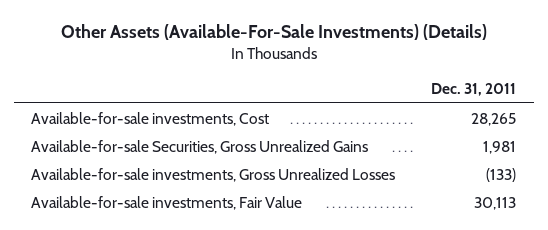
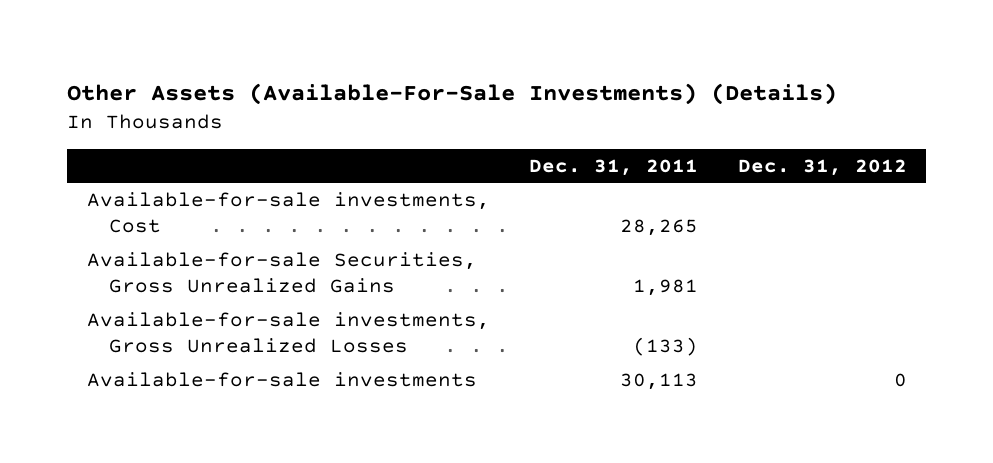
- | Dec. 31, 2011
+ | Dec. 31, 2011 | Dec. 31, 2012
- Available-for-sale investments, Fair Value | 30,113
+ Available-for-sale investments | 30,113 | 0

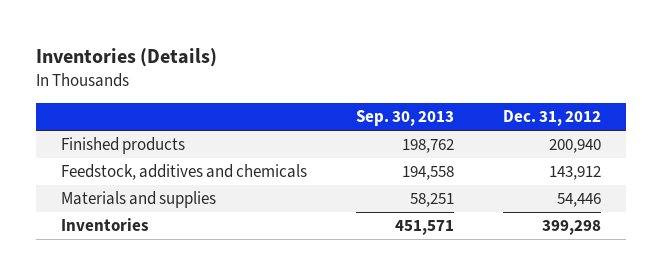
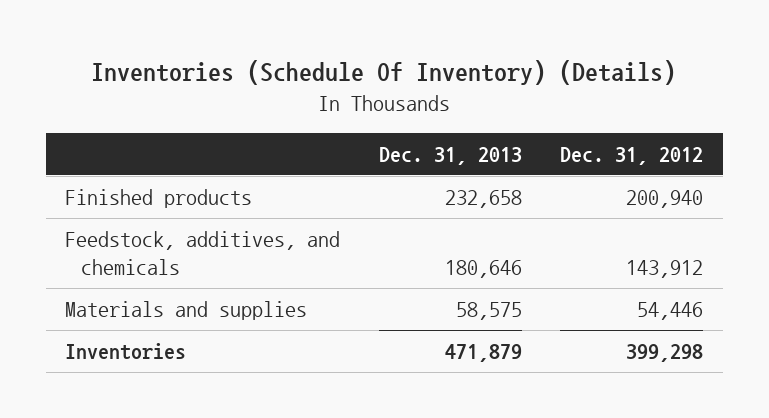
- Inventories (Details)
+ Inventories (Schedule Of Inventory) (Details)
- | Sep. 30, 2013 | Dec. 31, 2012
+ | Dec. 31, 2013 | Dec. 31, 2012
- Feedstock, additives and chemicals | 194,558 | 143,912
+ Feedstock, additives, and chemicals | 180,646 | 143,912

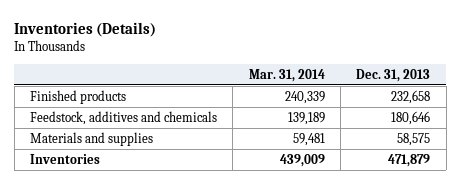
- Inventories (Schedule Of Inventory) (Details)
+ Inventories (Details)
- | Dec. 31, 2013 | Dec. 31, 2012
+ | Mar. 31, 2014 | Dec. 31, 2013
- Feedstock, additives, and chemicals | 180,646 | 143,912
+ Feedstock, additives and chemicals | 139,189 | 180,646

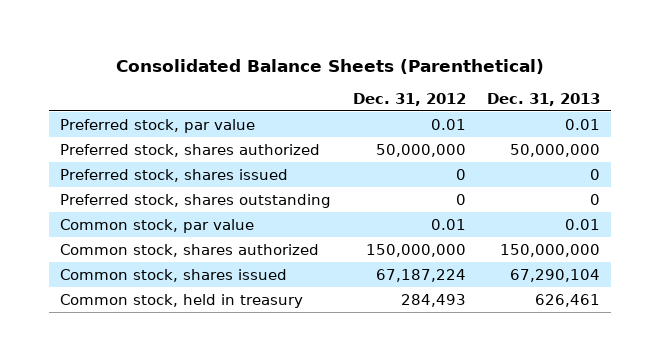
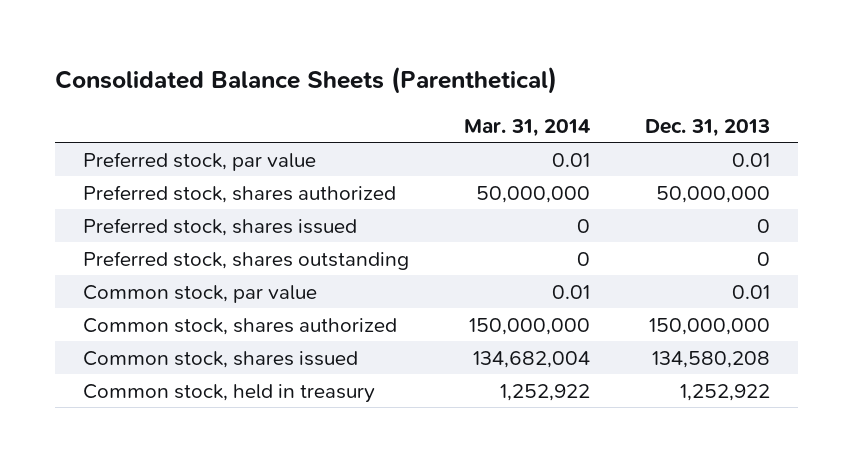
- | Dec. 31, 2012 | Dec. 31, 2013
+ | Mar. 31, 2014 | Dec. 31, 2013
- Common stock, shares issued | 67,187,224 | 67,290,104
- Common stock, held in treasury | 284,493 | 626,461
+ Common stock, shares issued | 134,682,004 | 134,580,208
+ Common stock, held in treasury | 1,252,922 | 1,252,922

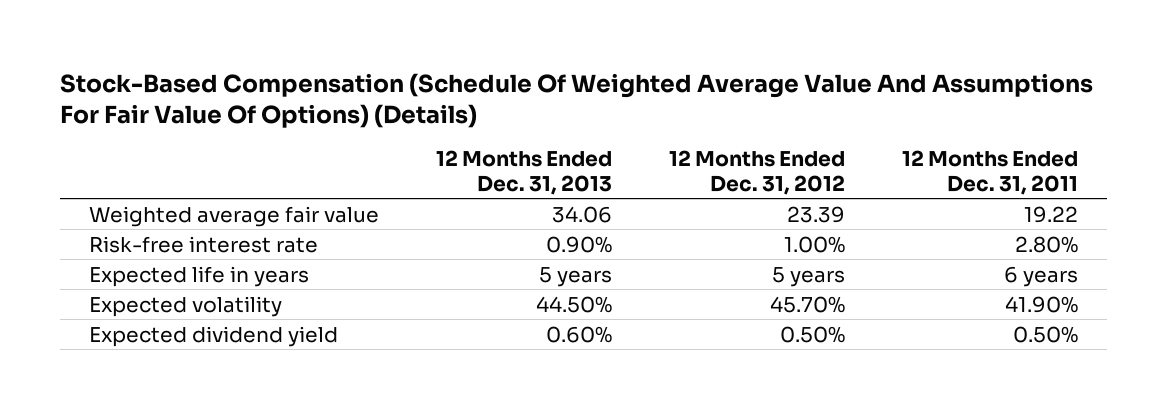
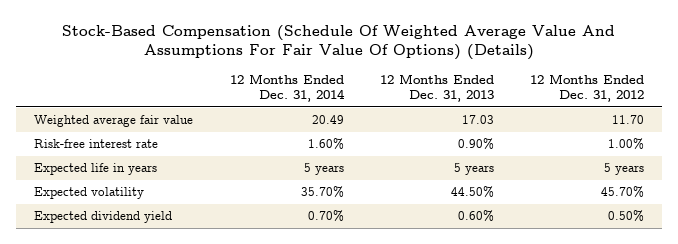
- | 12 Months Ended Dec. 31, 2013 | 12 Months Ended Dec. 31, 2012 | 12 Months Ended Dec. 31, 2011
+ | 12 Months Ended Dec. 31, 2014 | 12 Months Ended Dec. 31, 2013 | 12 Months Ended Dec. 31, 2012
- Weighted average fair value | 34.06 | 23.39 | 19.22
+ Weighted average fair value | 20.49 | 17.03 | 11.70

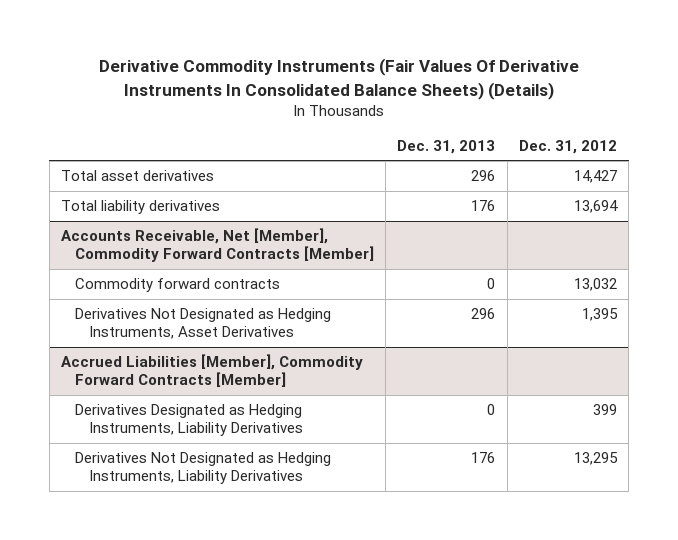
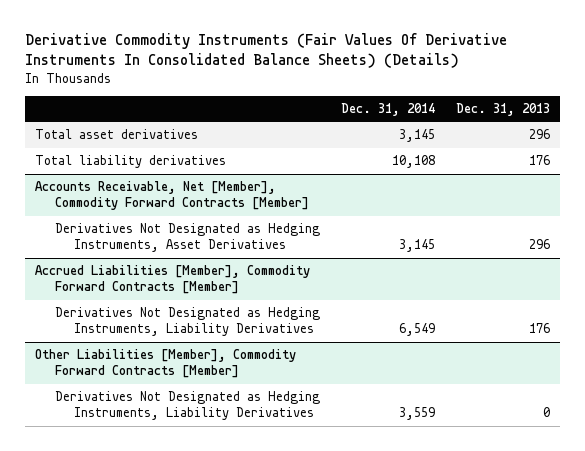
- | Dec. 31, 2013 | Dec. 31, 2012
+ | Dec. 31, 2014 | Dec. 31, 2013
@ Accounts Receivable, Net [Member], Commodity Forward Contracts [Member]
- Commodity forward contracts | 0 | 13,032
@ Accrued Liabilities [Member], Commodity Forward Contracts [Member]
- Derivatives Designated as Hedging Instruments, Liability Derivatives | 0 | 399
+ Other Liabilities [Member], Commodity Forward Contracts [Member]
+ Derivatives Not Designated as Hedging Instruments, Liability Derivatives | 3,559 | 0

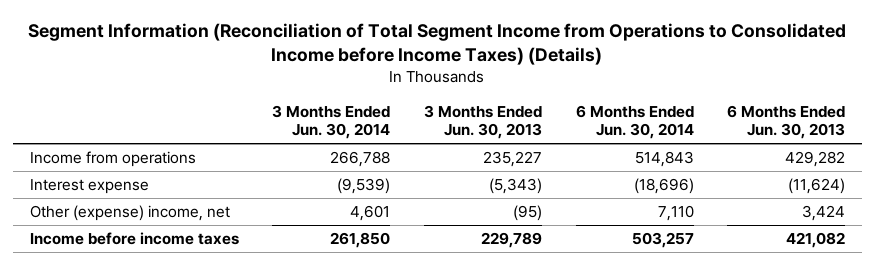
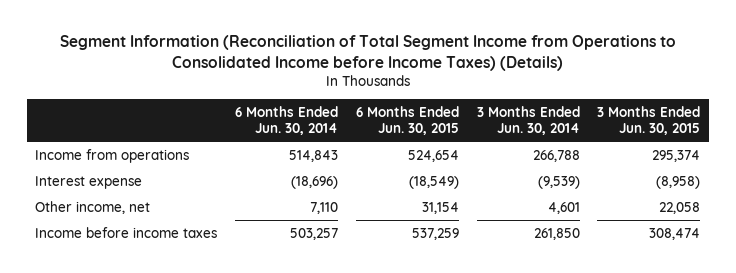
- | 3 Months Ended Jun. 30, 2014 | 3 Months Ended Jun. 30, 2013 | 6 Months Ended Jun. 30, 2014 | 6 Months Ended Jun. 30, 2013
+ | 6 Months Ended Jun. 30, 2014 | 6 Months Ended Jun. 30, 2015 | 3 Months Ended Jun. 30, 2014 | 3 Months Ended Jun. 30, 2015
- Other (expense) income, net | 4,601 | (95) | 7,110 | 3,424
+ Other income, net | 7,110 | 31,154 | 4,601 | 22,058

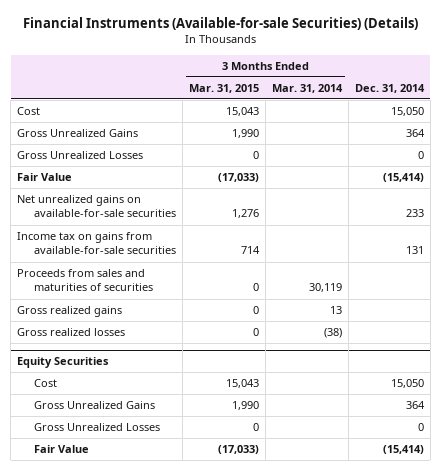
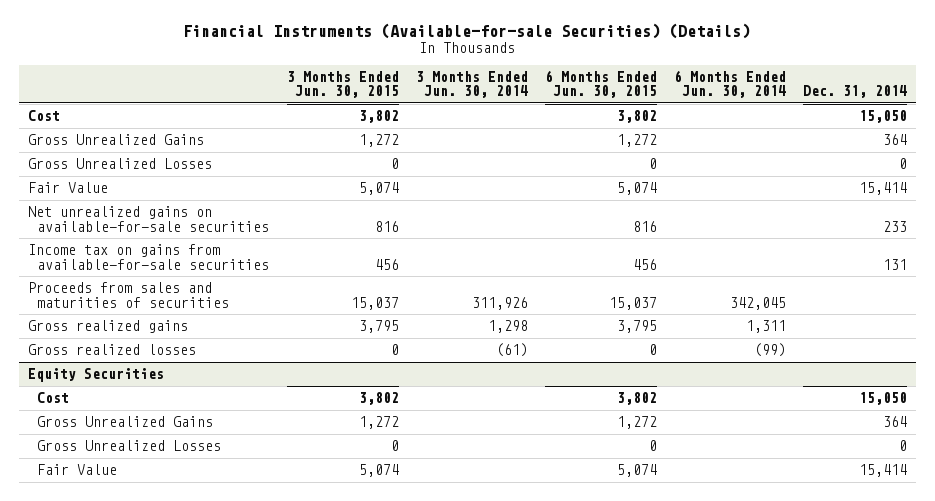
- | 3 Months Ended Mar. 31, 2015 | 3 Months Ended Mar. 31, 2014 | Dec. 31, 2014
+ | 3 Months Ended Jun. 30, 2015 | 3 Months Ended Jun. 30, 2014 | 6 Months Ended Jun. 30, 2015 | 6 Months Ended Jun. 30, 2014 | Dec. 31, 2014
- Fair Value | (17,033) | | (15,414)
+ Fair Value | 5,074 | | 5,074 | | 15,414
@ Equity Securities
- Fair Value | (17,033) | | (15,414)
+ Fair Value | 5,074 | | 5,074 | | 15,414

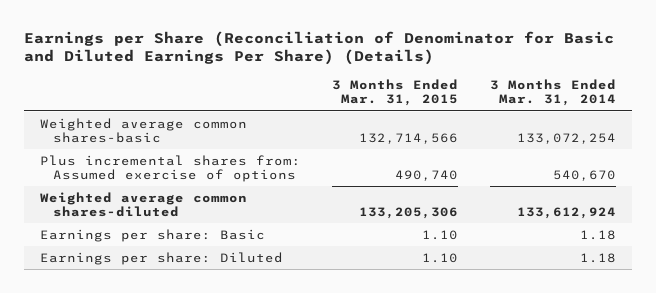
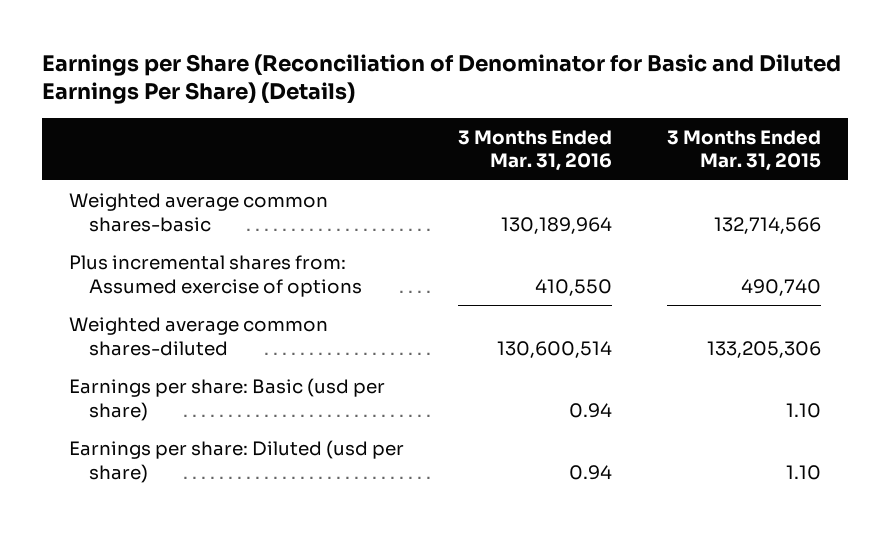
- | 3 Months Ended Mar. 31, 2015 | 3 Months Ended Mar. 31, 2014
+ | 3 Months Ended Mar. 31, 2016 | 3 Months Ended Mar. 31, 2015
- Earnings per share: Basic | 1.10 | 1.18
- Earnings per share: Diluted | 1.10 | 1.18
+ Earnings per share: Basic (usd per share) | 0.94 | 1.10
+ Earnings per share: Diluted (usd per share) | 0.94 | 1.10

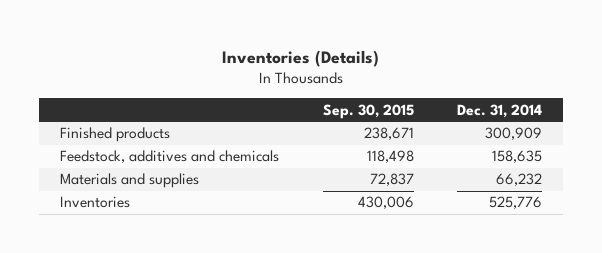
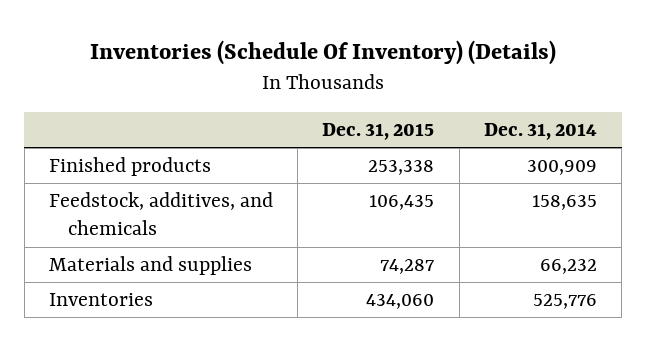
- Inventories (Details)
+ Inventories (Schedule Of Inventory) (Details)
- | Sep. 30, 2015 | Dec. 31, 2014
+ | Dec. 31, 2015 | Dec. 31, 2014
- Feedstock, additives and chemicals | 118,498 | 158,635
+ Feedstock, additives, and chemicals | 106,435 | 158,635

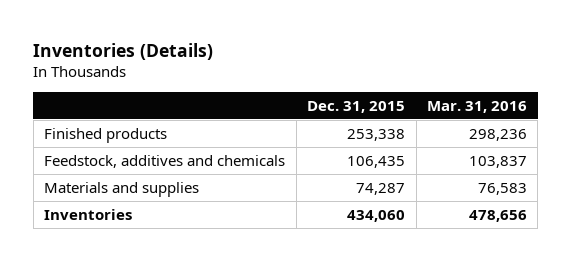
- Inventories (Schedule Of Inventory) (Details)
+ Inventories (Details)
- | Dec. 31, 2015 | Dec. 31, 2014
+ | Dec. 31, 2015 | Mar. 31, 2016
- Feedstock, additives, and chemicals | 106,435 | 158,635
+ Feedstock, additives and chemicals | 106,435 | 103,837

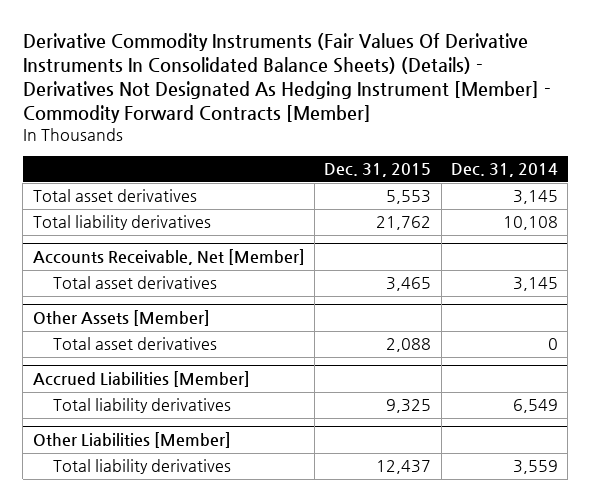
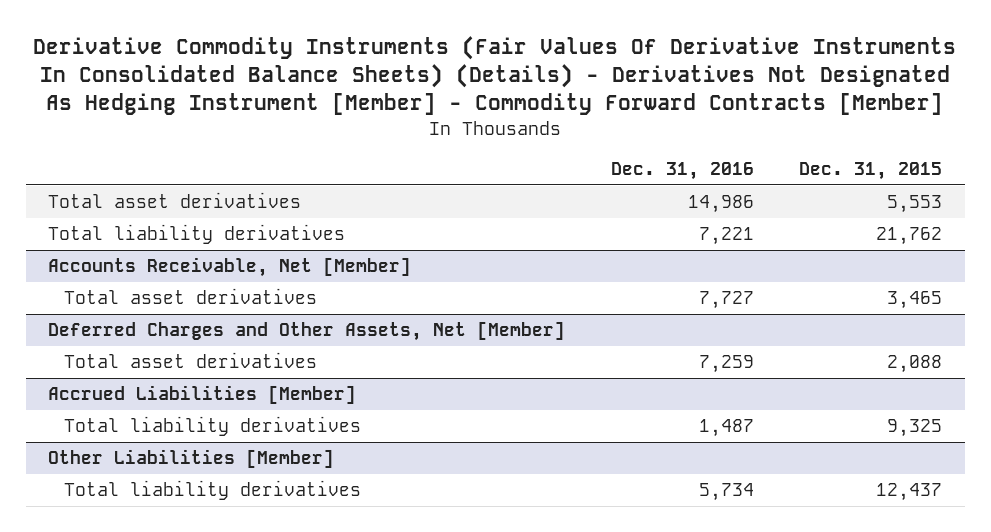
- | Dec. 31, 2015 | Dec. 31, 2014
+ | Dec. 31, 2016 | Dec. 31, 2015
- Other Assets [Member]
+ Deferred Charges and Other Assets, Net [Member]

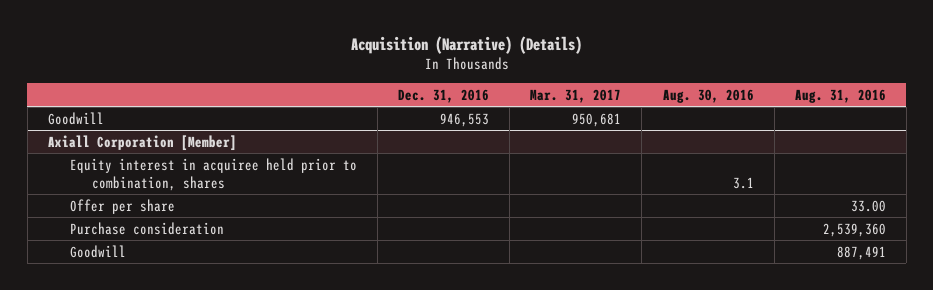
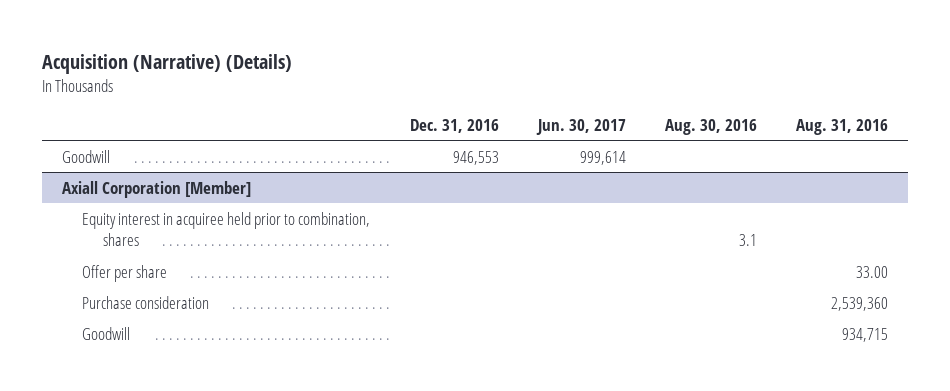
- | Dec. 31, 2016 | Mar. 31, 2017 | Aug. 30, 2016 | Aug. 31, 2016
+ | Dec. 31, 2016 | Jun. 30, 2017 | Aug. 30, 2016 | Aug. 31, 2016
@ Axiall Corporation [Member]
- Goodwill | | | | 887,491
+ Goodwill | | | | 934,715

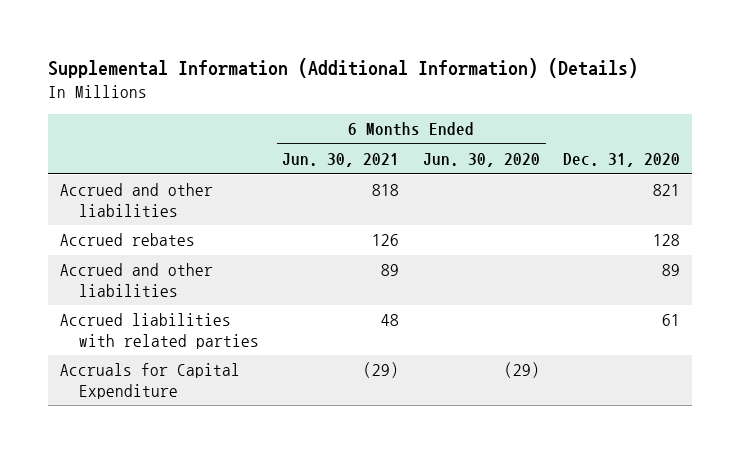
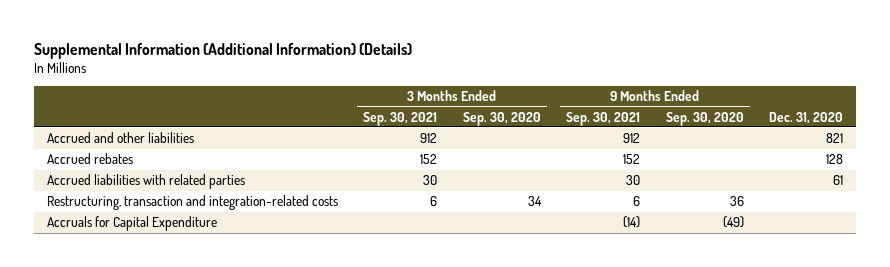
- | 6 Months Ended Jun. 30, 2021 | 6 Months Ended Jun. 30, 2020 | Dec. 31, 2020
+ | 3 Months Ended Sep. 30, 2021 | 3 Months Ended Sep. 30, 2020 | 9 Months Ended Sep. 30, 2021 | 9 Months Ended Sep. 30, 2020 | Dec. 31, 2020
- Accrued and other liabilities | 89 | | 89
+ Restructuring, transaction and integration-related costs | 6 | 34 | 6 | 36 |

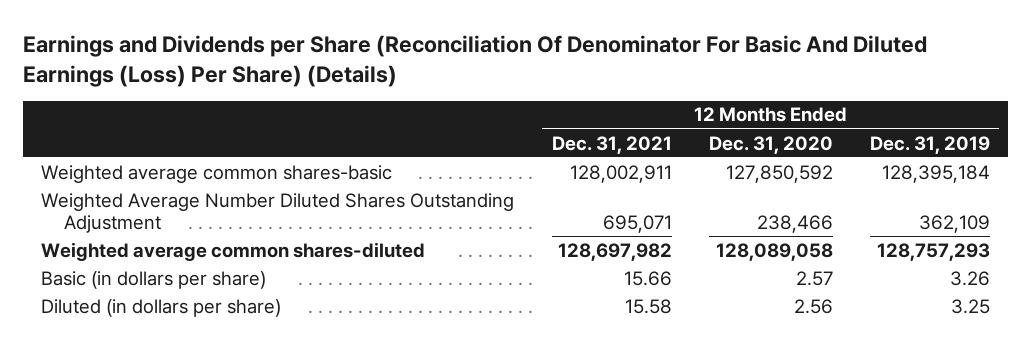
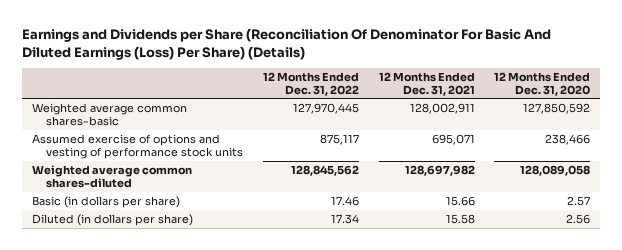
- | 12 Months Ended Dec. 31, 2021 | 12 Months Ended Dec. 31, 2020 | 12 Months Ended Dec. 31, 2019
+ | 12 Months Ended Dec. 31, 2022 | 12 Months Ended Dec. 31, 2021 | 12 Months Ended Dec. 31, 2020
- Weighted Average Number Diluted Shares Outstanding Adjustment | 695,071 | 238,466 | 362,109
+ Assumed exercise of options and vesting of performance stock units | 875,117 | 695,071 | 238,466

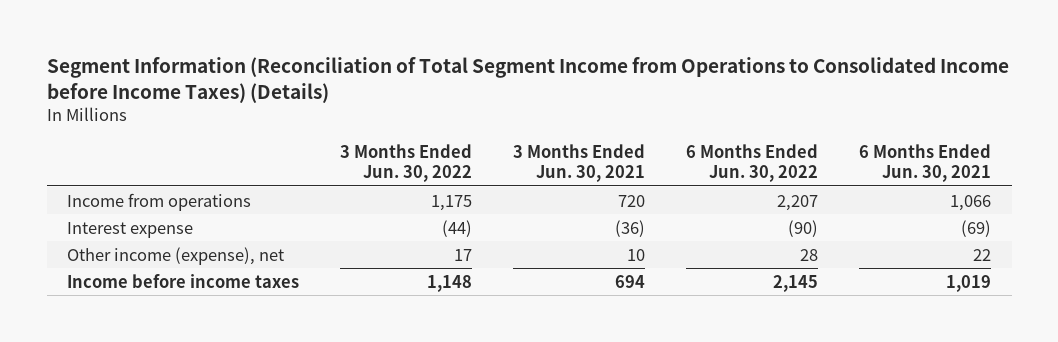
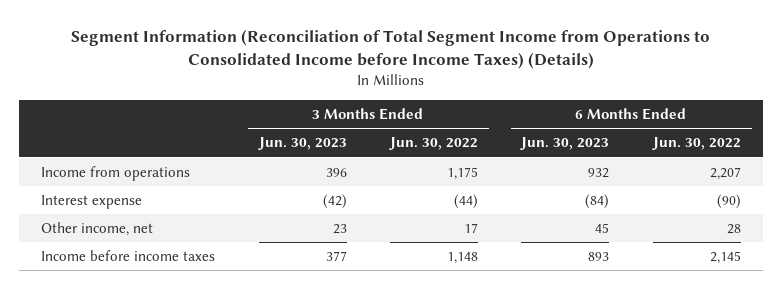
- | 3 Months Ended Jun. 30, 2022 | 3 Months Ended Jun. 30, 2021 | 6 Months Ended Jun. 30, 2022 | 6 Months Ended Jun. 30, 2021
+ | 3 Months Ended Jun. 30, 2023 | 3 Months Ended Jun. 30, 2022 | 6 Months Ended Jun. 30, 2023 | 6 Months Ended Jun. 30, 2022
- Other income (expense), net | 17 | 10 | 28 | 22
+ Other income, net | 23 | 17 | 45 | 28

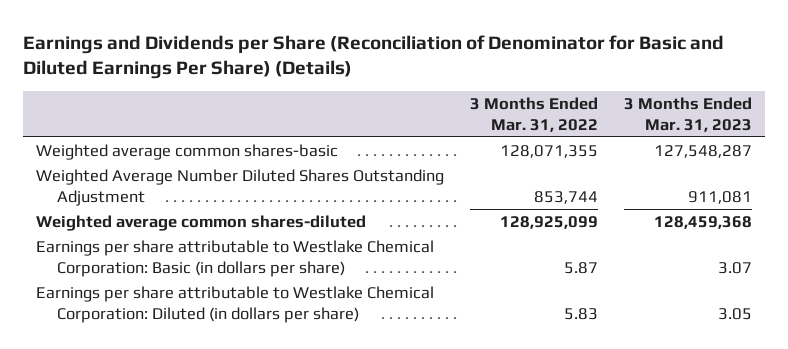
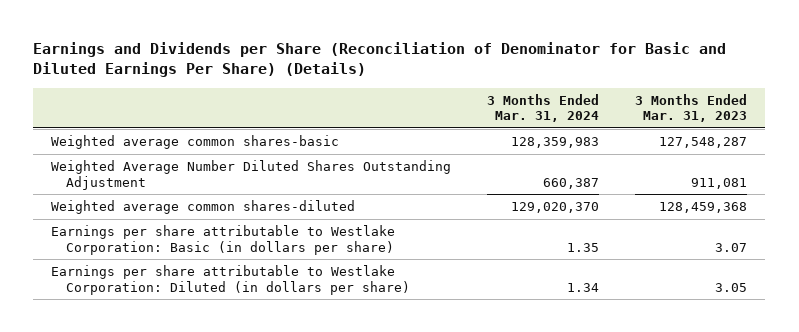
- | 3 Months Ended Mar. 31, 2022 | 3 Months Ended Mar. 31, 2023
+ | 3 Months Ended Mar. 31, 2024 | 3 Months Ended Mar. 31, 2023
- Earnings per share attributable to Westlake Chemical Corporation: Basic (in dollars per share) | 5.87 | 3.07
- Earnings per share attributable to Westlake Chemical Corporation: Diluted (in dollars per share) | 5.83 | 3.05
+ Earnings per share attributable to Westlake Corporation: Basic (in dollars per share) | 1.35 | 3.07
+ Earnings per share attributable to Westlake Corporation: Diluted (in dollars per share) | 1.34 | 3.05

